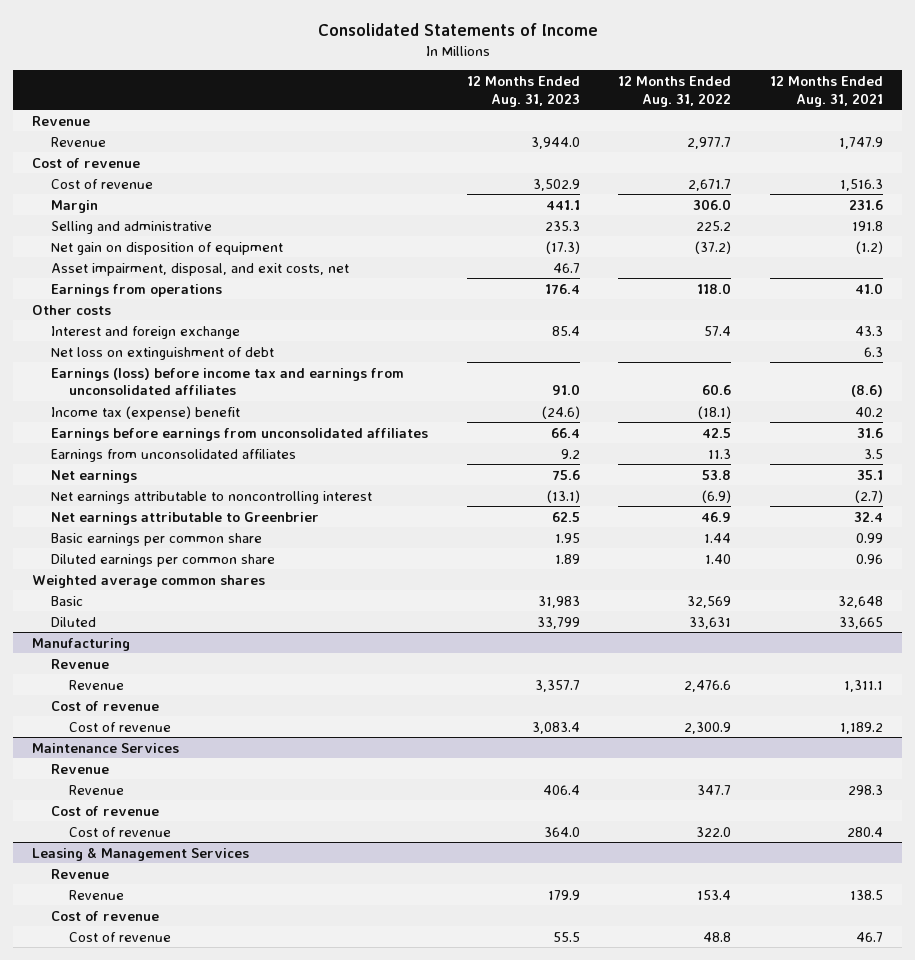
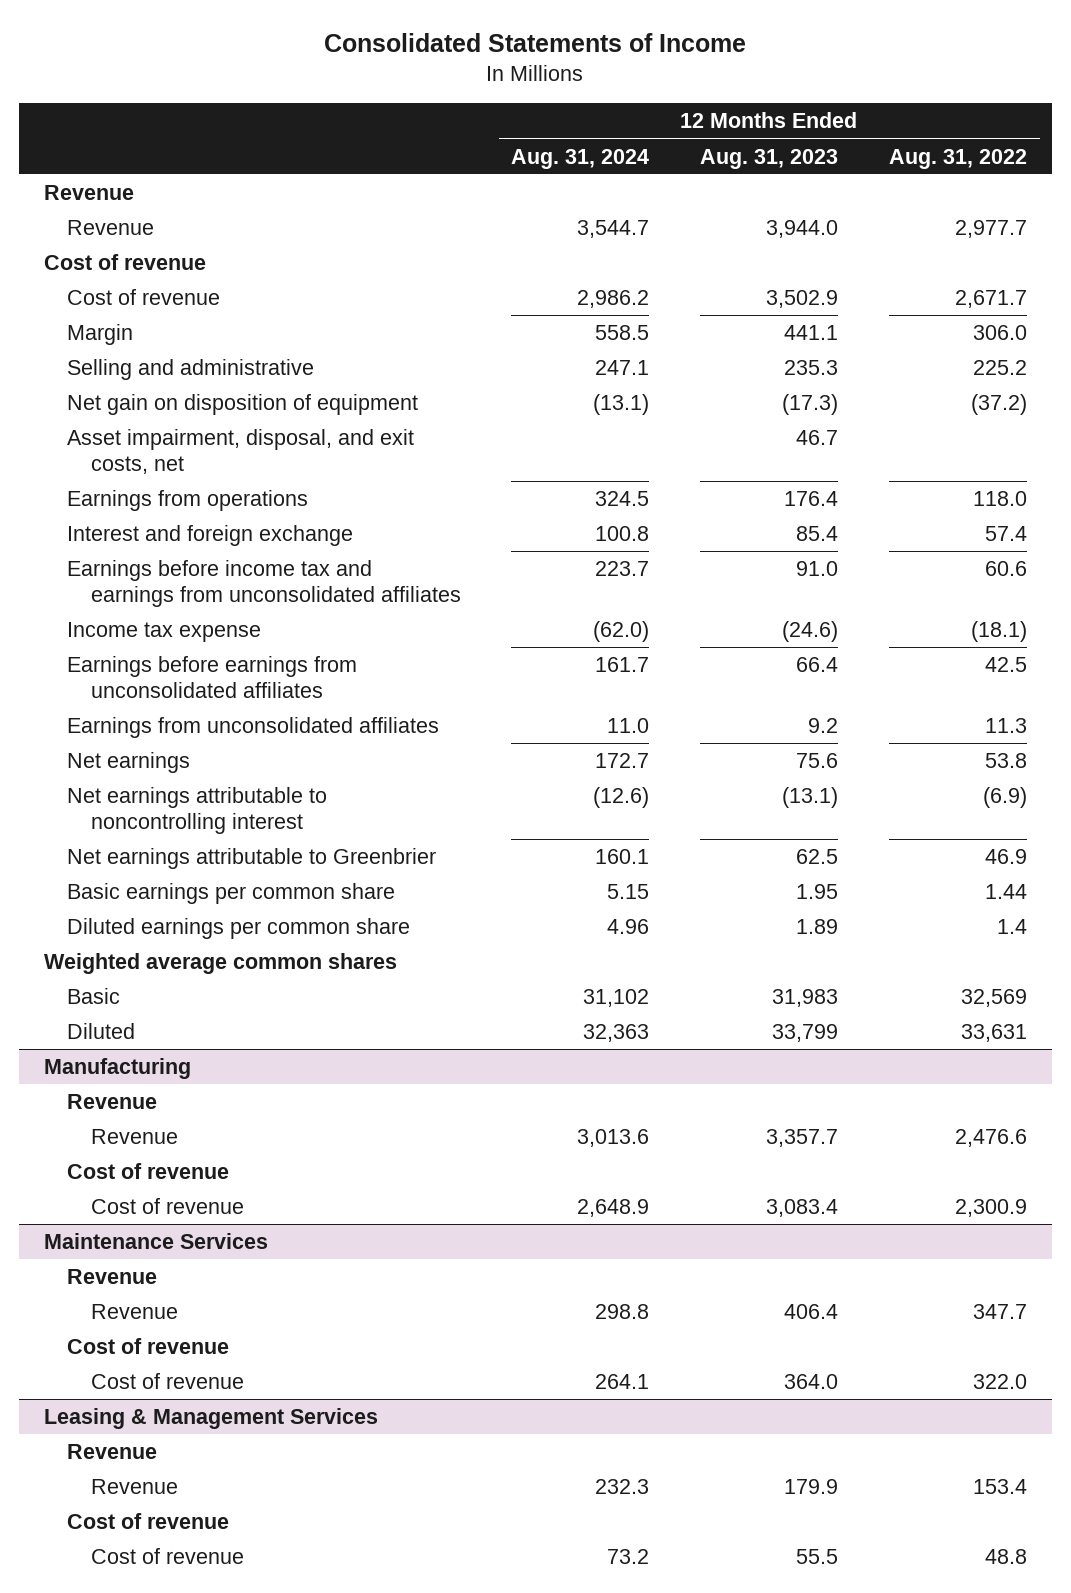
- | 12 Months Ended Aug. 31, 2023 | 12 Months Ended Aug. 31, 2022 | 12 Months Ended Aug. 31, 2021
+ | 12 Months Ended Aug. 31, 2024 | 12 Months Ended Aug. 31, 2023 | 12 Months Ended Aug. 31, 2022
- Other costs
- Net loss on extinguishment of debt | | | 6.3
- Earnings (loss) before income tax and earnings from unconsolidated affiliates | 91.0 | 60.6 | (8.6)
- Income tax (expense) benefit | (24.6) | (18.1) | 40.2
+ Earnings before income tax and earnings from unconsolidated affiliates | 223.7 | 91.0 | 60.6
+ Income tax expense | (62.0) | (24.6) | (18.1)
- Diluted earnings per common share | 1.89 | 1.40 | 0.96
+ Diluted earnings per common share | 4.96 | 1.89 | 1.4

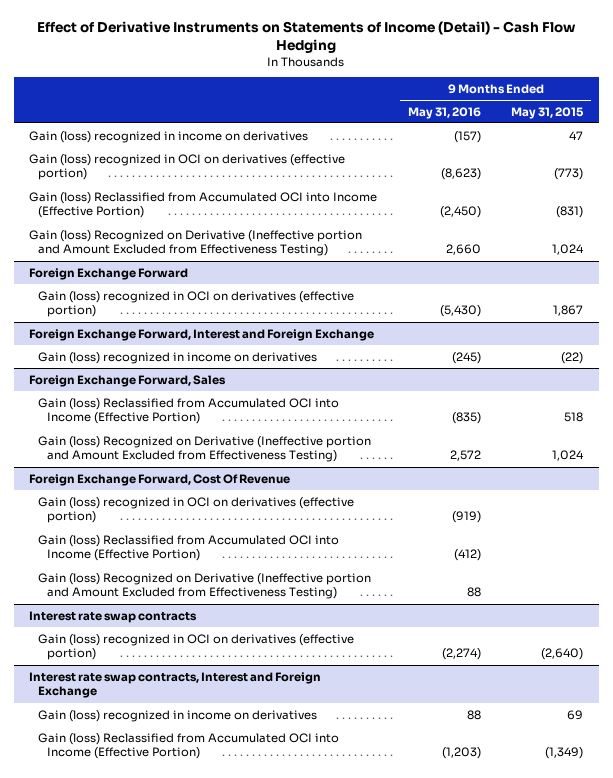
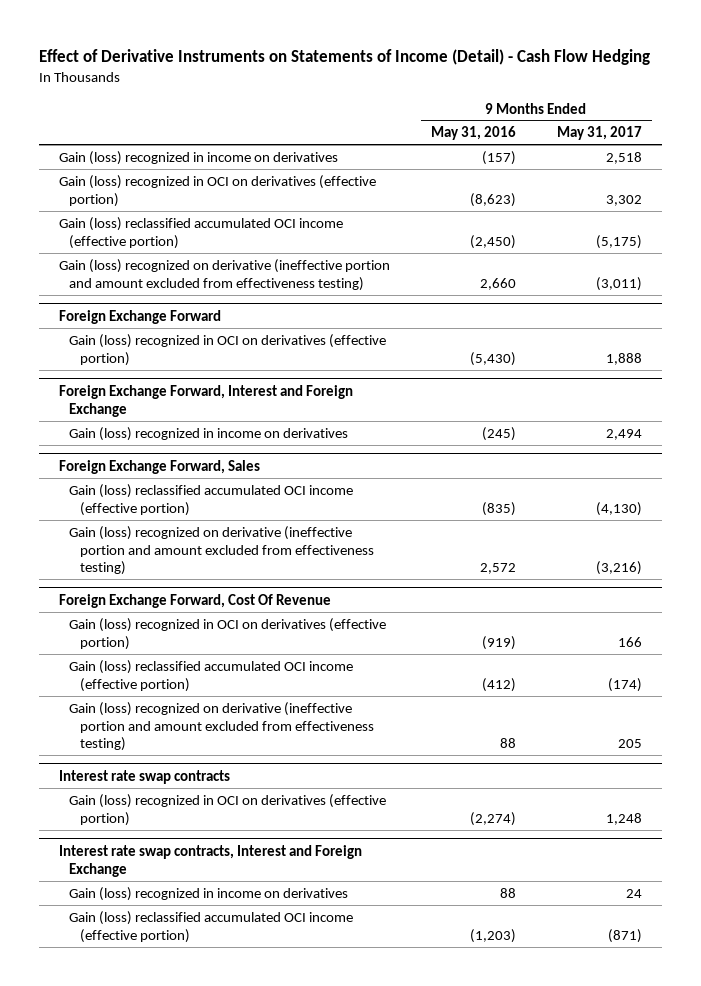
- | 9 Months Ended May 31, 2016 | 9 Months Ended May 31, 2015
+ | 9 Months Ended May 31, 2016 | 9 Months Ended May 31, 2017
- Gain (loss) Reclassified from Accumulated OCI into Income (Effective Portion) | (2,450) | (831)
- Gain (loss) Recognized on Derivative (Ineffective portion and Amount Excluded from Effectiveness Testing) | 2,660 | 1,024
+ Gain (loss) reclassified accumulated OCI income (effective portion) | (2,450) | (5,175)
+ Gain (loss) recognized on derivative (ineffective portion and amount excluded from effectiveness testing) | 2,660 | (3,011)
@ Foreign Exchange Forward, Sales
- Gain (loss) Reclassified from Accumulated OCI into Income (Effective Portion) | (835) | 518
- Gain (loss) Recognized on Derivative (Ineffective portion and Amount Excluded from Effectiveness Testing) | 2,572 | 1,024
+ Gain (loss) reclassified accumulated OCI income (effective portion) | (835) | (4,130)
+ Gain (loss) recognized on derivative (ineffective portion and amount excluded from effectiveness testing) | 2,572 | (3,216)
@ Foreign Exchange Forward, Cost Of Revenue
- Gain (loss) Reclassified from Accumulated OCI into Income (Effective Portion) | (412) |
- Gain (loss) Recognized on Derivative (Ineffective portion and Amount Excluded from Effectiveness Testing) | 88 |
+ Gain (loss) reclassified accumulated OCI income (effective portion) | (412) | (174)
+ Gain (loss) recognized on derivative (ineffective portion and amount excluded from effectiveness testing) | 88 | 205
@ Interest rate swap contracts, Interest and Foreign Exchange
- Gain (loss) Reclassified from Accumulated OCI into Income (Effective Portion) | (1,203) | (1,349)
+ Gain (loss) reclassified accumulated OCI income (effective portion) | (1,203) | (871)

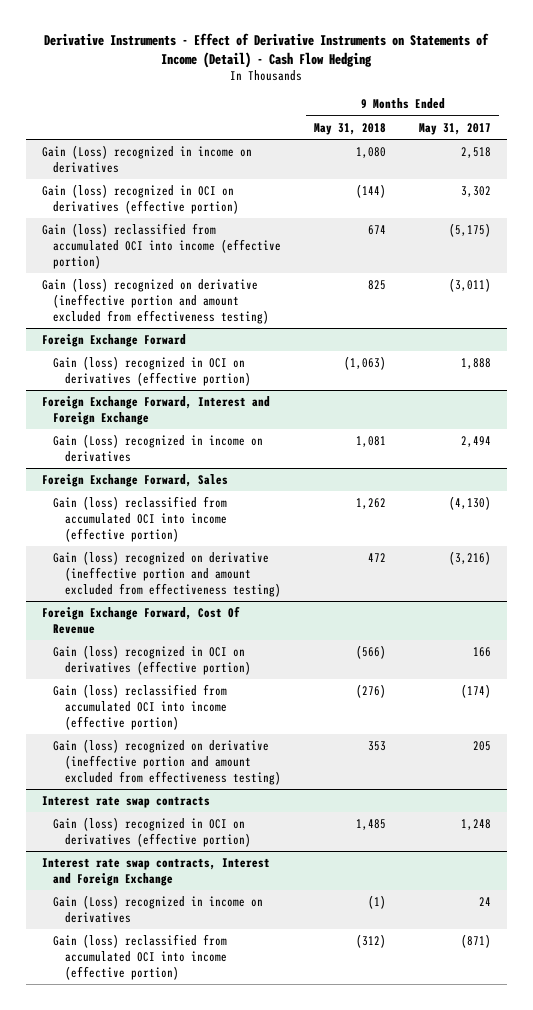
- Effect of Derivative Instruments on Statements of Income (Detail) - Cash Flow Hedging
+ Derivative Instruments - Effect of Derivative Instruments on Statements of Income (Detail) - Cash Flow Hedging
- | 9 Months Ended May 31, 2016 | 9 Months Ended May 31, 2017
+ | 9 Months Ended May 31, 2018 | 9 Months Ended May 31, 2017
- Gain (loss) recognized in income on derivatives | (157) | 2,518
+ Gain (Loss) recognized in income on derivatives | 1,080 | 2,518
- Gain (loss) reclassified accumulated OCI income (effective portion) | (2,450) | (5,175)
+ Gain (loss) reclassified from accumulated OCI into income (effective portion) | 674 | (5,175)
@ Foreign Exchange Forward, Interest and Foreign Exchange
- Gain (loss) recognized in income on derivatives | (245) | 2,494
+ Gain (Loss) recognized in income on derivatives | 1,081 | 2,494
@ Foreign Exchange Forward, Sales
- Gain (loss) reclassified accumulated OCI income (effective portion) | (835) | (4,130)
+ Gain (loss) reclassified from accumulated OCI into income (effective portion) | 1,262 | (4,130)
@ Foreign Exchange Forward, Cost Of Revenue
- Gain (loss) reclassified accumulated OCI income (effective portion) | (412) | (174)
+ Gain (loss) reclassified from accumulated OCI into income (effective portion) | (276) | (174)
@ Interest rate swap contracts, Interest and Foreign Exchange
- Gain (loss) recognized in income on derivatives | 88 | 24
- Gain (loss) reclassified accumulated OCI income (effective portion) | (1,203) | (871)
+ Gain (Loss) recognized in income on derivatives | (1) | 24
+ Gain (loss) reclassified from accumulated OCI into income (effective portion) | (312) | (871)

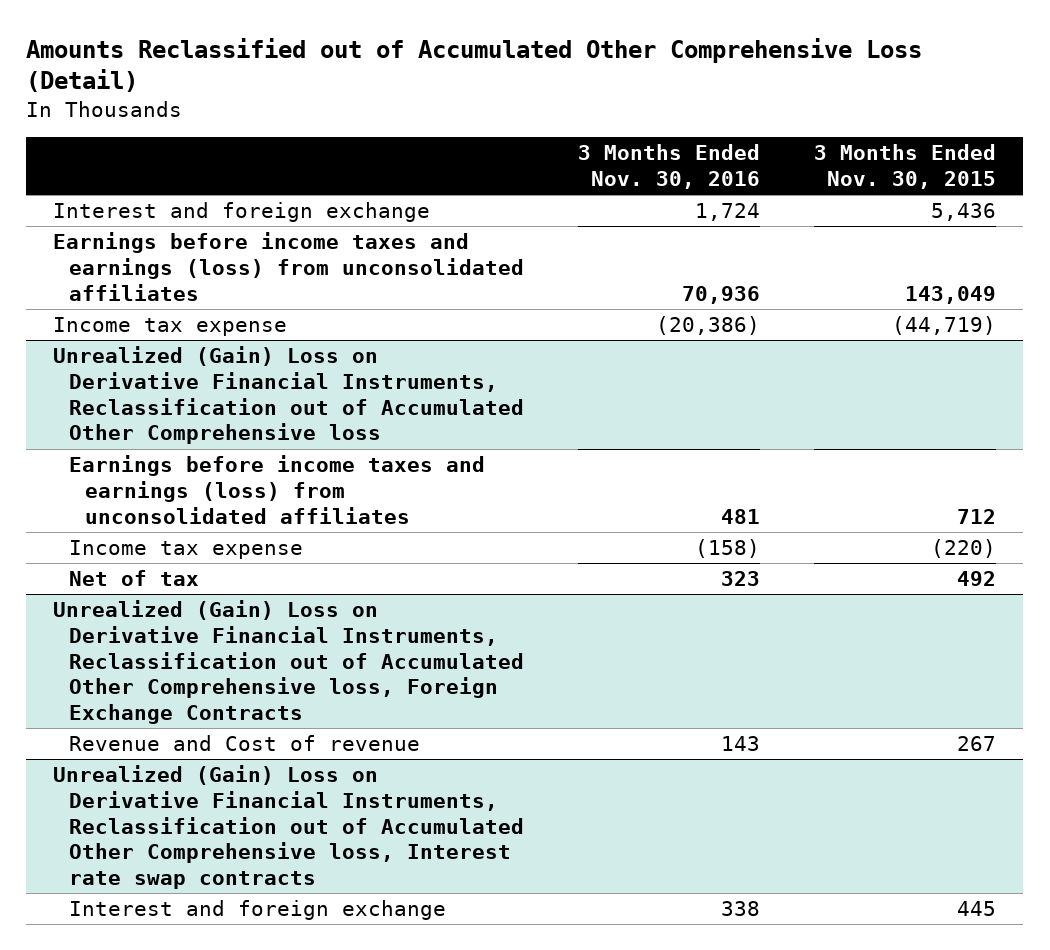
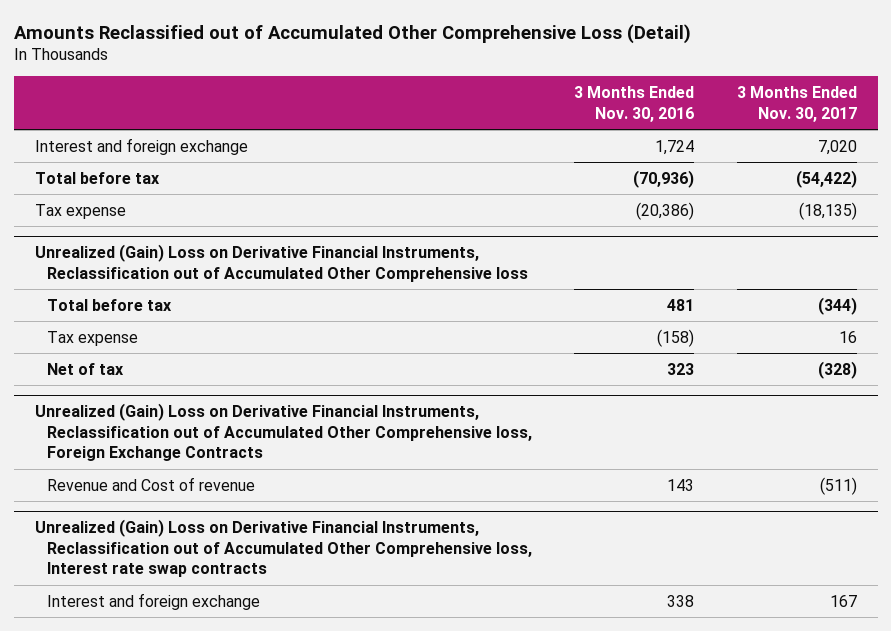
- | 3 Months Ended Nov. 30, 2016 | 3 Months Ended Nov. 30, 2015
+ | 3 Months Ended Nov. 30, 2016 | 3 Months Ended Nov. 30, 2017
- Earnings before income taxes and earnings (loss) from unconsolidated affiliates | 70,936 | 143,049
- Income tax expense | (20,386) | (44,719)
+ Total before tax | (70,936) | (54,422)
+ Tax expense | (20,386) | (18,135)
@ Unrealized (Gain) Loss on Derivative Financial Instruments, Reclassification out of Accumulated Other Comprehensive loss
- Earnings before income taxes and earnings (loss) from unconsolidated affiliates | 481 | 712
- Income tax expense | (158) | (220)
+ Total before tax | 481 | (344)
+ Tax expense | (158) | 16

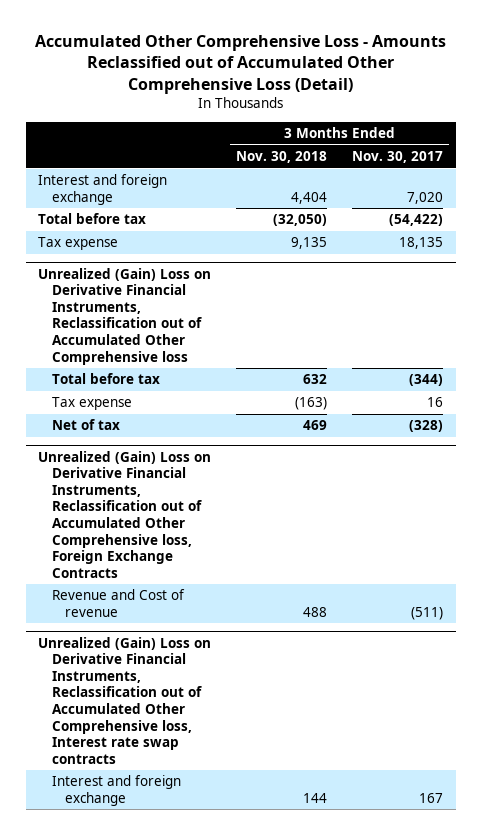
- Amounts Reclassified out of Accumulated Other Comprehensive Loss (Detail)
+ Accumulated Other Comprehensive Loss - Amounts Reclassified out of Accumulated Other Comprehensive Loss (Detail)
- | 3 Months Ended Nov. 30, 2016 | 3 Months Ended Nov. 30, 2017
+ | 3 Months Ended Nov. 30, 2018 | 3 Months Ended Nov. 30, 2017
- Tax expense | (20,386) | (18,135)
+ Tax expense | 9,135 | 18,135

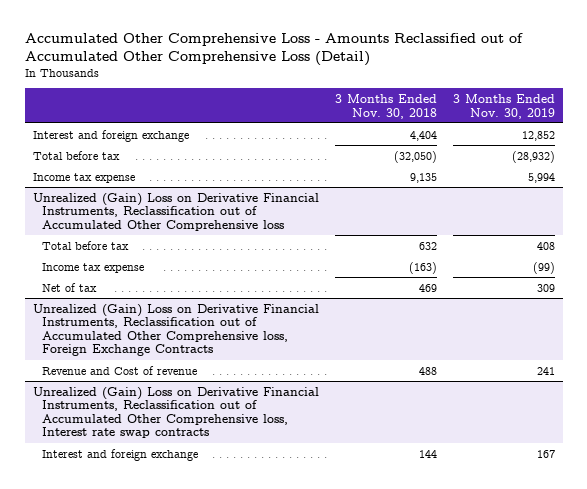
- | 3 Months Ended Nov. 30, 2018 | 3 Months Ended Nov. 30, 2017
+ | 3 Months Ended Nov. 30, 2018 | 3 Months Ended Nov. 30, 2019
- Tax expense | 9,135 | 18,135
+ Income tax expense | 9,135 | 5,994
@ Unrealized (Gain) Loss on Derivative Financial Instruments, Reclassification out of Accumulated Other Comprehensive loss
- Tax expense | (163) | 16
+ Income tax expense | (163) | (99)

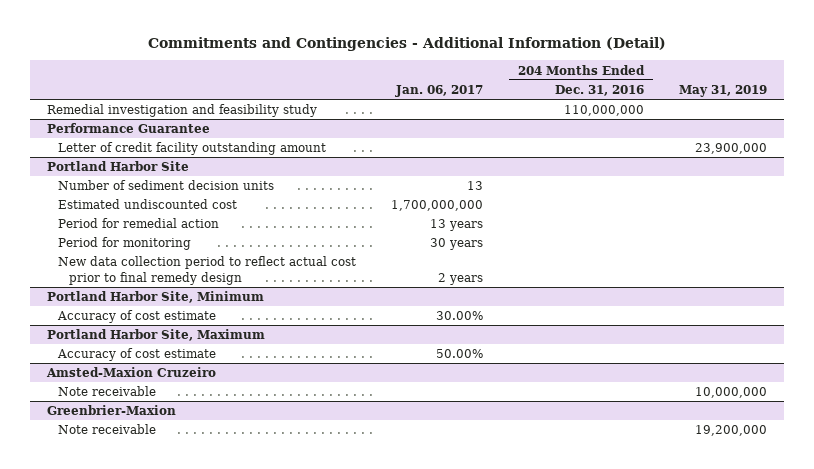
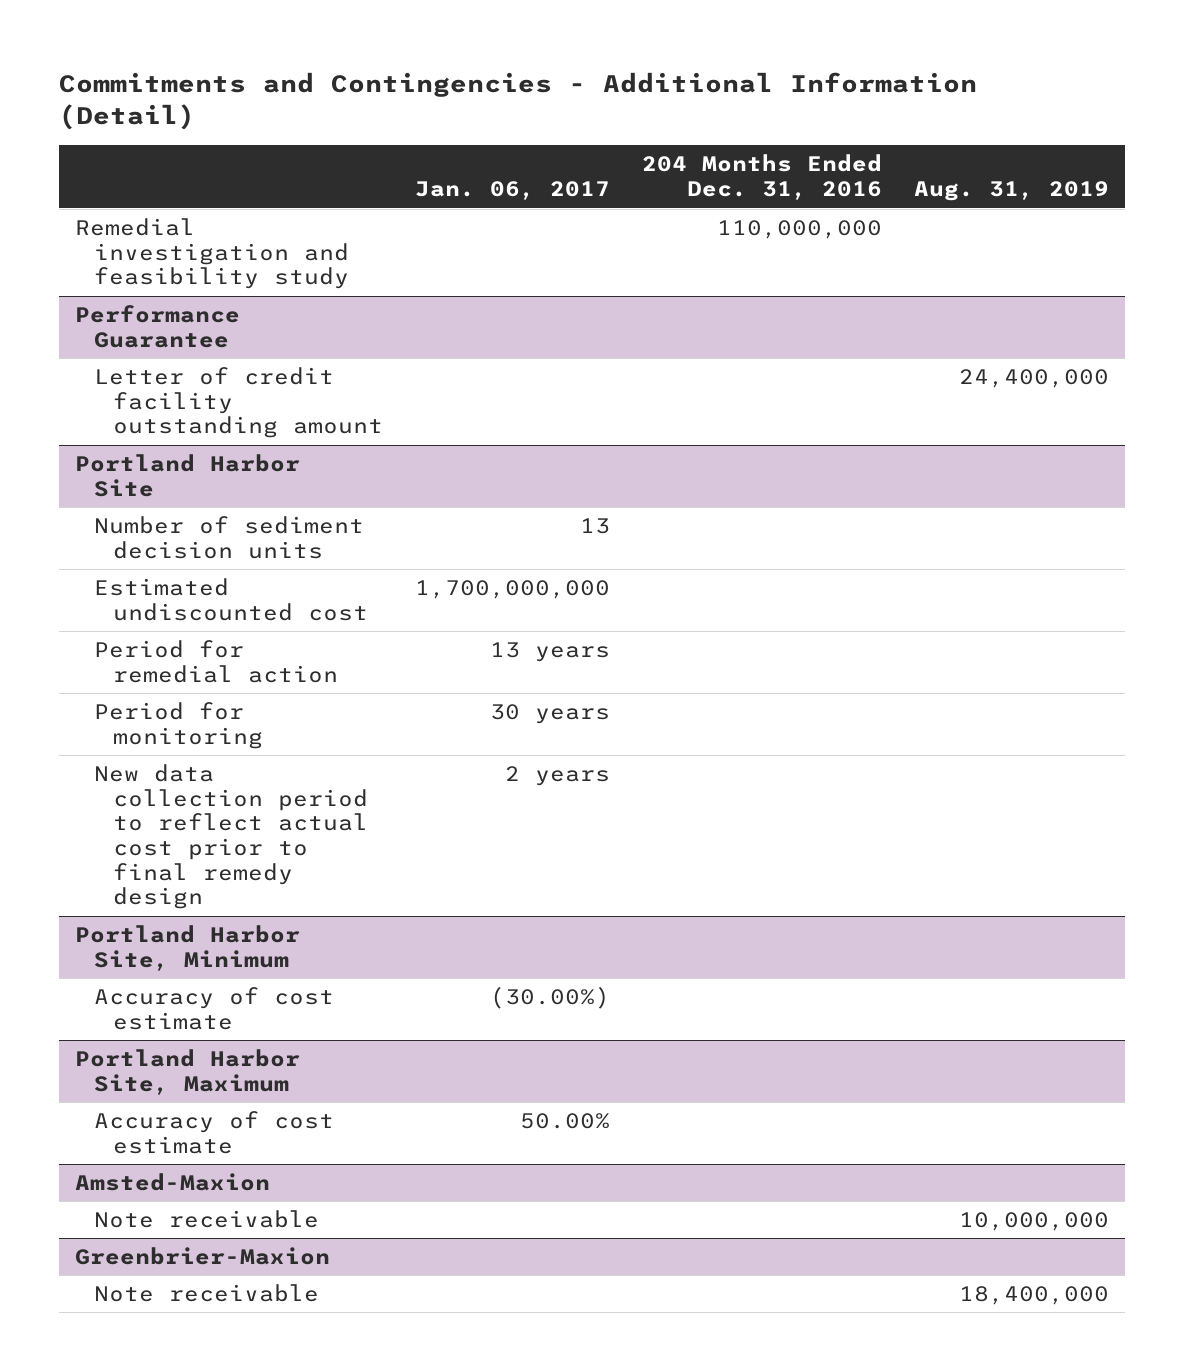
- | Jan. 06, 2017 | 204 Months Ended Dec. 31, 2016 | May 31, 2019
+ | Jan. 06, 2017 | 204 Months Ended Dec. 31, 2016 | Aug. 31, 2019
@ Portland Harbor Site, Minimum
- Accuracy of cost estimate | 30.00% | |
+ Accuracy of cost estimate | (30.00%) | |
- Amsted-Maxion Cruzeiro
+ Amsted-Maxion

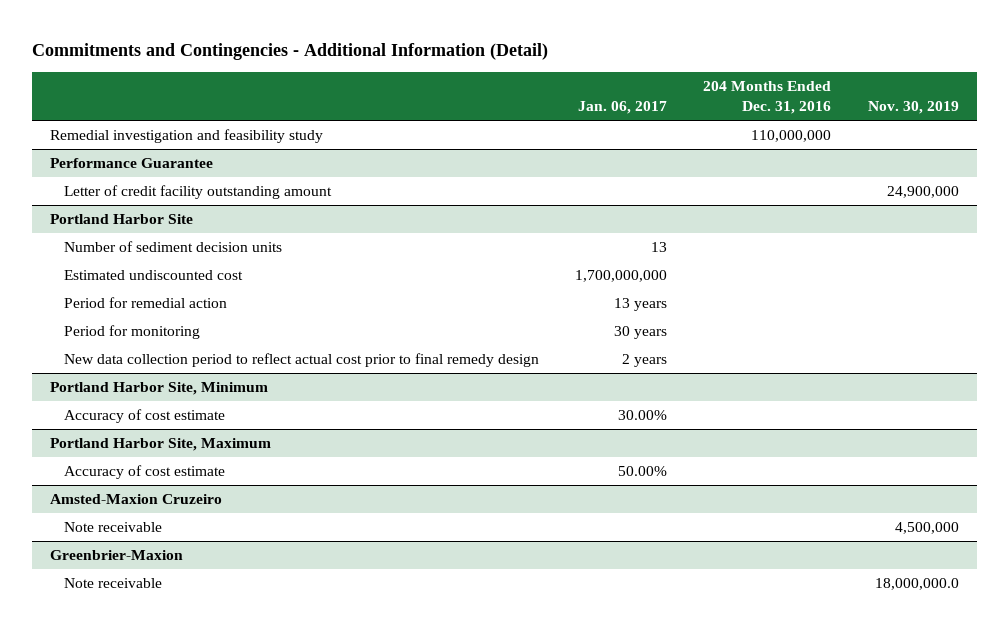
- | Jan. 06, 2017 | 204 Months Ended Dec. 31, 2016 | Aug. 31, 2019
+ | Jan. 06, 2017 | 204 Months Ended Dec. 31, 2016 | Nov. 30, 2019
@ Portland Harbor Site, Minimum
- Accuracy of cost estimate | (30.00%) | |
+ Accuracy of cost estimate | 30.00% | |
- Amsted-Maxion
+ Amsted-Maxion Cruzeiro

